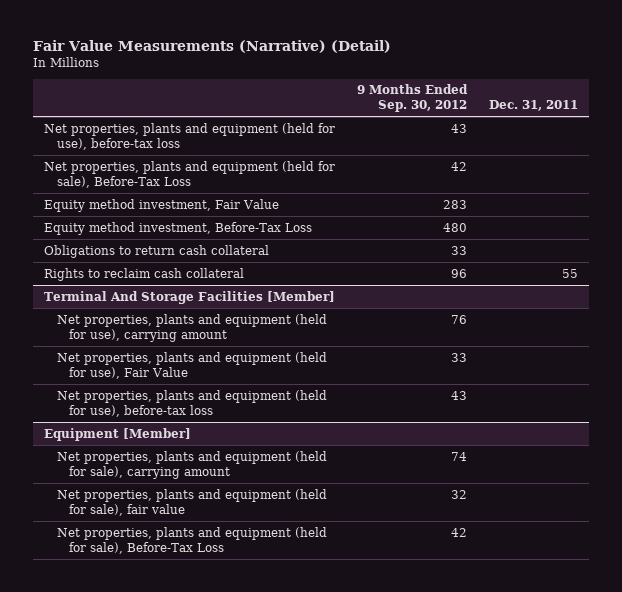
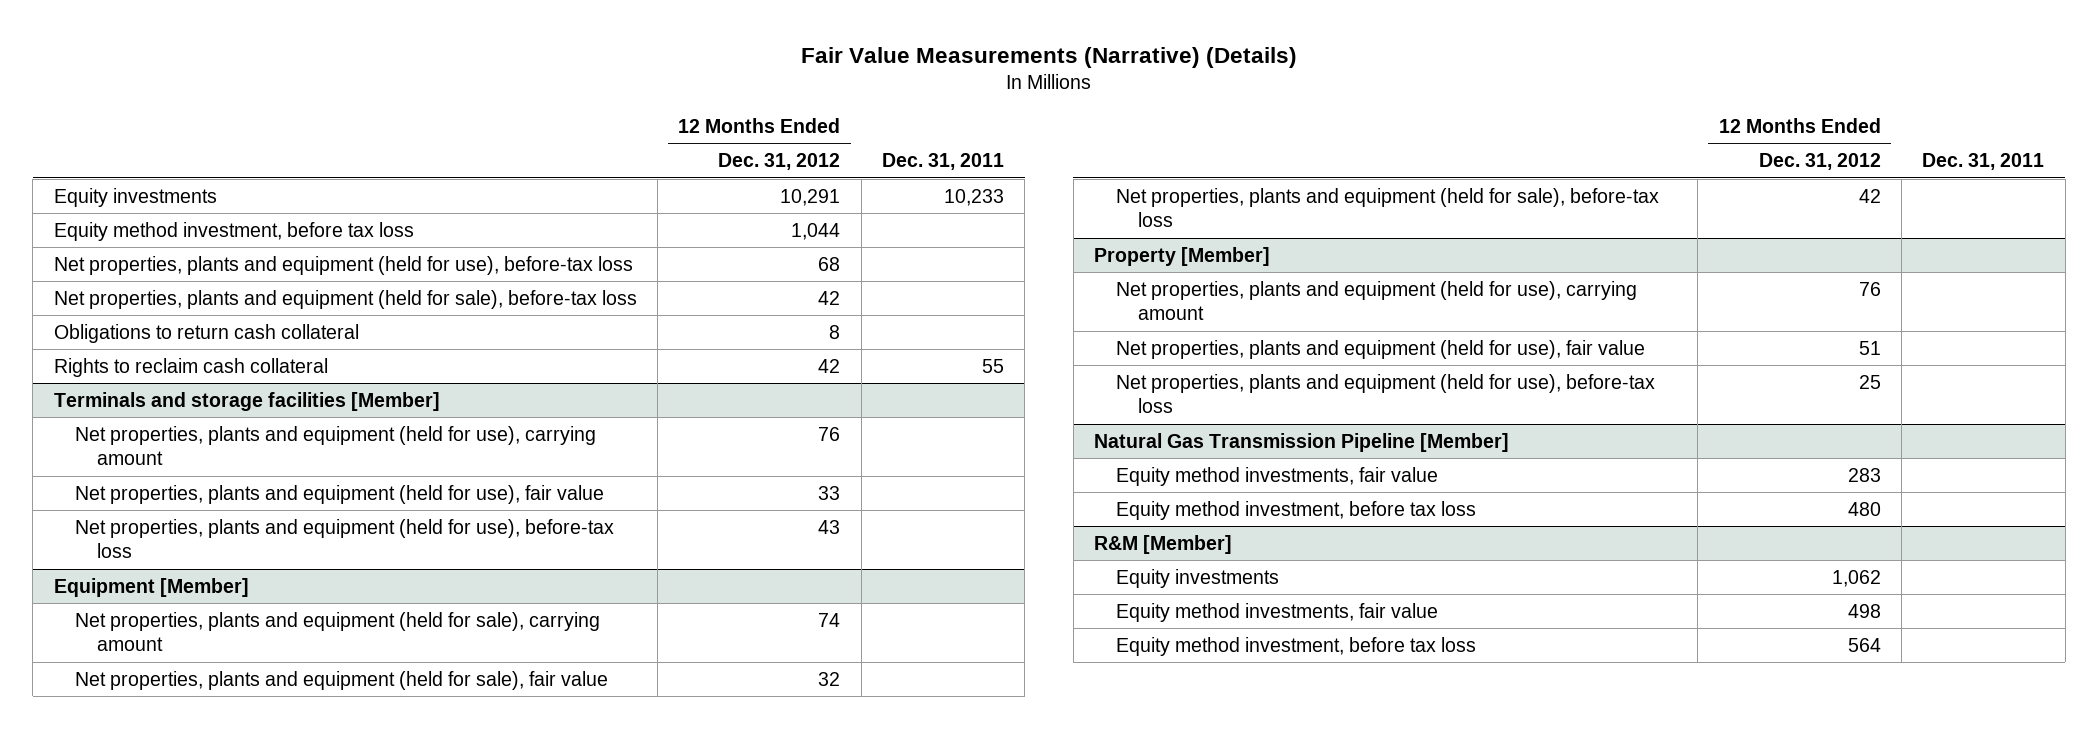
- Fair Value Measurements (Narrative) (Detail)
+ Fair Value Measurements (Narrative) (Details)
- | 9 Months Ended Sep. 30, 2012 | Dec. 31, 2011
+ | 12 Months Ended Dec. 31, 2012 | Dec. 31, 2011
+ Equity investments | 10,291 | 10,233
+ Equity method investment, before tax loss | 1,044 |
- Net properties, plants and equipment (held for sale), Before-Tax Loss | 42 |
- Equity method investment, Fair Value | 283 |
- Equity method investment, Before-Tax Loss | 480 |
+ Net properties, plants and equipment (held for sale), before-tax loss | 42 |
- Terminal And Storage Facilities [Member]
+ Terminals and storage facilities [Member]
- Net properties, plants and equipment (held for use), Fair Value | 33 |
+ Net properties, plants and equipment (held for use), fair value | 33 |
@ Equipment [Member]
- Net properties, plants and equipment (held for sale), Before-Tax Loss | 42 |
+ Net properties, plants and equipment (held for sale), before-tax loss | 42 |
+ Property [Member]
+ Net properties, plants and equipment (held for use), carrying amount | 76 |
+ Net properties, plants and equipment (held for use), fair value | 51 |
+ Net properties, plants and equipment (held for use), before-tax loss | 25 |
+ Natural Gas Transmission Pipeline [Member]
+ Equity method investments, fair value | 283 |
+ Equity method investment, before tax loss | 480 |
+ R&M [Member]
+ Equity investments | 1,062 |
+ Equity method investments, fair value | 498 |
+ Equity method investment, before tax loss | 564 |

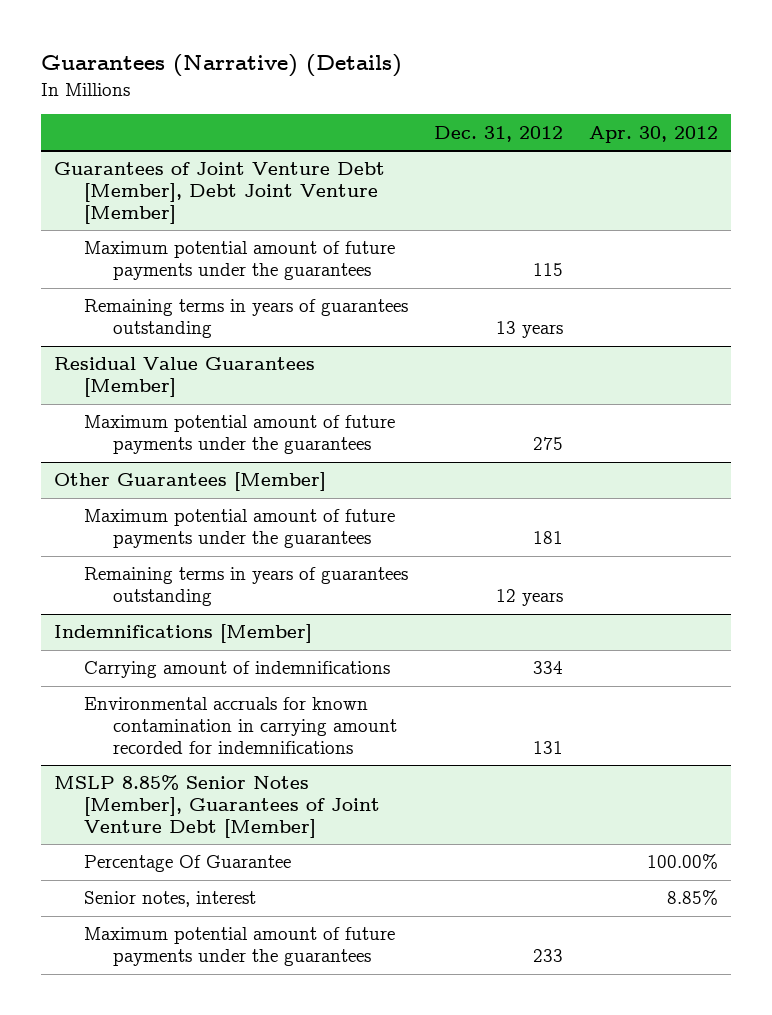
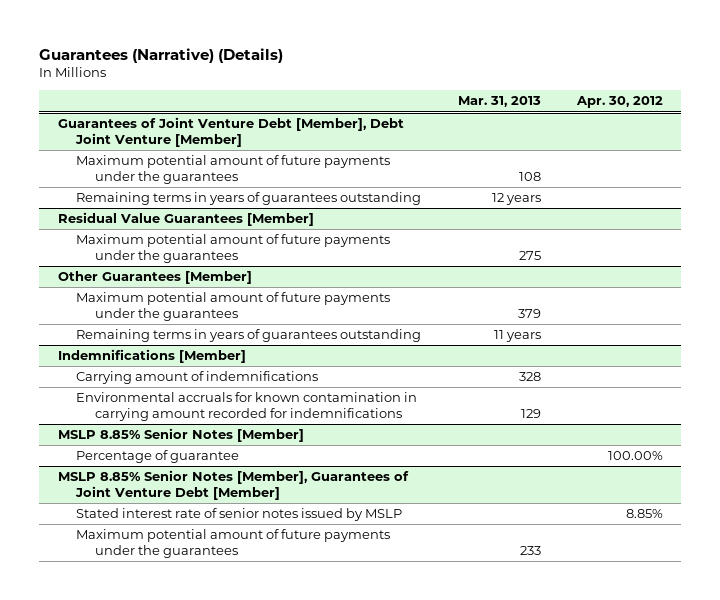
- | Dec. 31, 2012 | Apr. 30, 2012
+ | Mar. 31, 2013 | Apr. 30, 2012
+ MSLP 8.85% Senior Notes [Member]
+ Percentage of guarantee | | 100.00%
@ MSLP 8.85% Senior Notes [Member], Guarantees of Joint Venture Debt [Member]
- Percentage Of Guarantee | | 100.00%
- Senior notes, interest | | 8.85%
+ Stated interest rate of senior notes issued by MSLP | | 8.85%

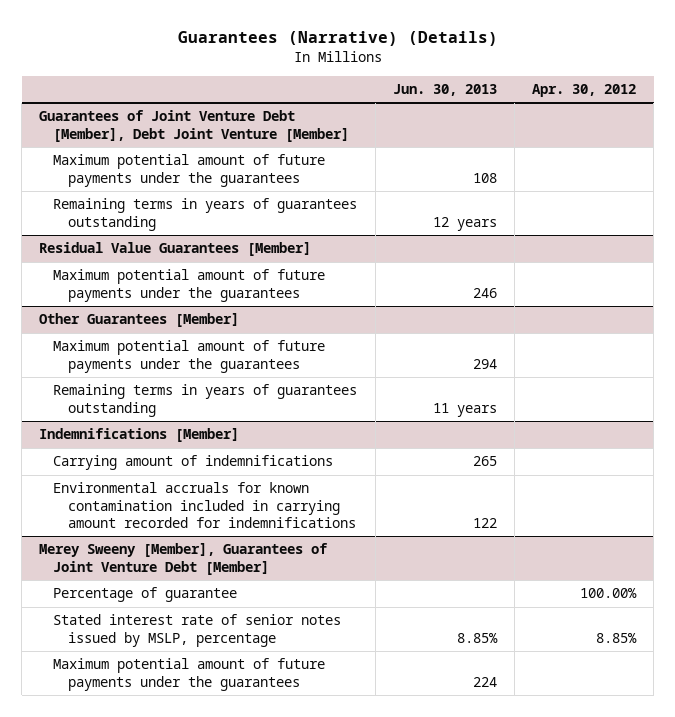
- | Mar. 31, 2013 | Apr. 30, 2012
+ | Jun. 30, 2013 | Apr. 30, 2012
@ Indemnifications [Member]
- Environmental accruals for known contamination in carrying amount recorded for indemnifications | 129 |
- MSLP 8.85% Senior Notes [Member]
@ Indemnifications [Member]
+ Environmental accruals for known contamination included in carrying amount recorded for indemnifications | 122 |
+ Merey Sweeny [Member], Guarantees of Joint Venture Debt [Member]
- MSLP 8.85% Senior Notes [Member], Guarantees of Joint Venture Debt [Member]
- Stated interest rate of senior notes issued by MSLP | | 8.85%
- Maximum potential amount of future payments under the guarantees | 233 |
+ Stated interest rate of senior notes issued by MSLP, percentage | 8.85% | 8.85%
+ Maximum potential amount of future payments under the guarantees | 224 |

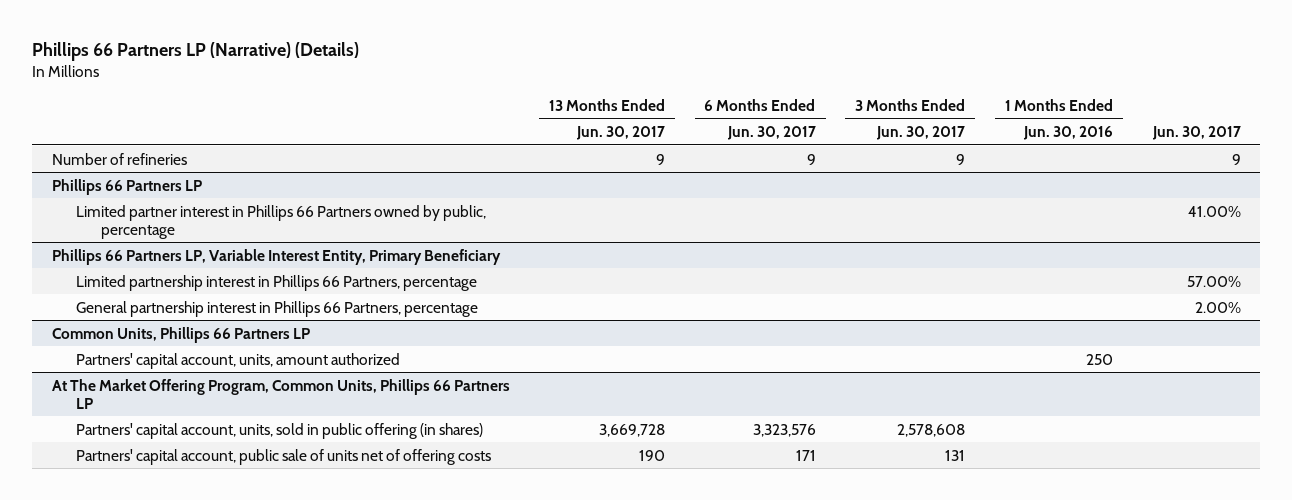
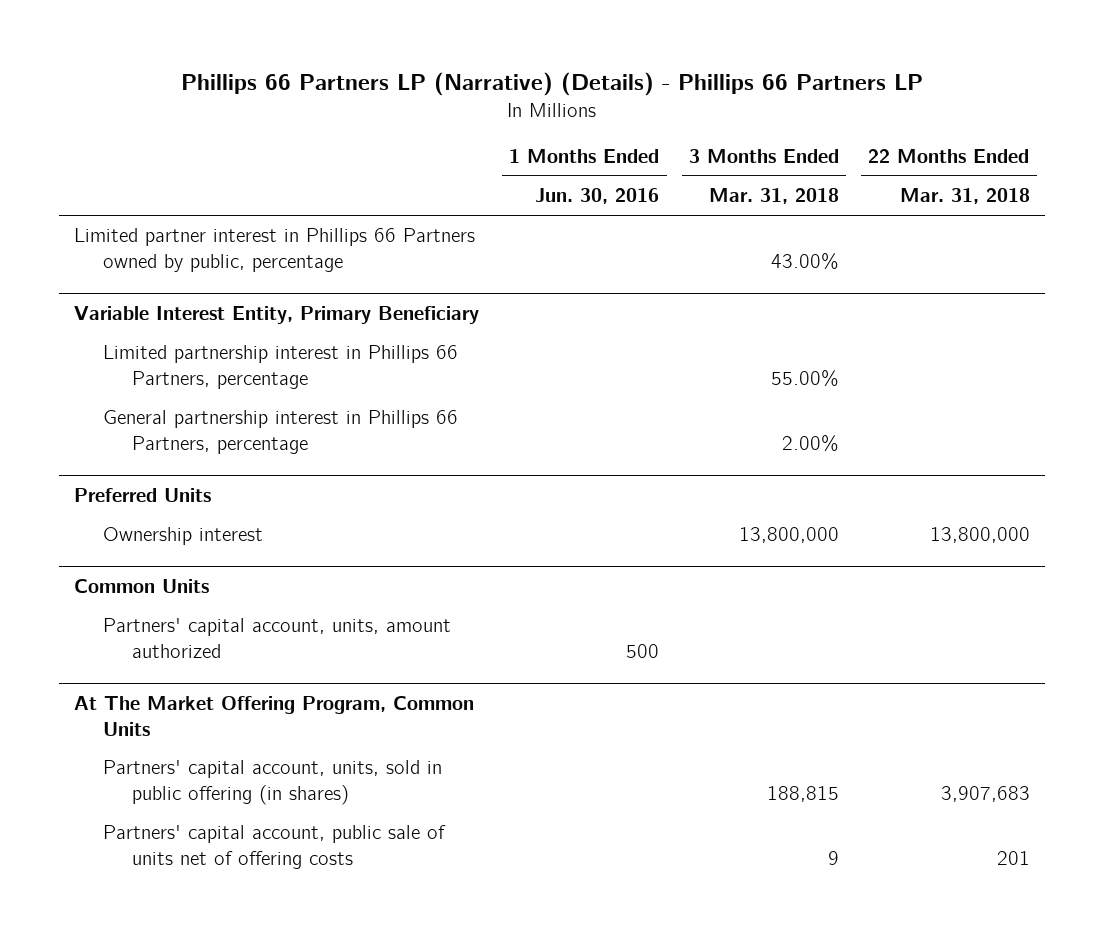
- Phillips 66 Partners LP (Narrative) (Details)
+ Phillips 66 Partners LP (Narrative) (Details) - Phillips 66 Partners LP
- | 13 Months Ended Jun. 30, 2017 | 6 Months Ended Jun. 30, 2017 | 3 Months Ended Jun. 30, 2017 | 1 Months Ended Jun. 30, 2016 | Jun. 30, 2017
+ | 1 Months Ended Jun. 30, 2016 | 3 Months Ended Mar. 31, 2018 | 22 Months Ended Mar. 31, 2018
- Number of refineries | 9 | 9 | 9 | | 9
- Phillips 66 Partners LP
- Limited partner interest in Phillips 66 Partners owned by public, percentage | | | | | 41.00%
- Phillips 66 Partners LP, Variable Interest Entity, Primary Beneficiary
- Limited partnership interest in Phillips 66 Partners, percentage | | | | | 57.00%
- General partnership interest in Phillips 66 Partners, percentage | | | | | 2.00%
- Common Units, Phillips 66 Partners LP
- Partners' capital account, units, amount authorized | | | | 250 |
- At The Market Offering Program, Common Units, Phillips 66 Partners LP
+ Limited partner interest in Phillips 66 Partners owned by public, percentage | | 43.00% |
+ Variable Interest Entity, Primary Beneficiary
+ Limited partnership interest in Phillips 66 Partners, percentage | | 55.00% |
+ General partnership interest in Phillips 66 Partners, percentage | | 2.00% |
+ Preferred Units
+ Ownership interest | | 13,800,000 | 13,800,000
+ Common Units
+ Partners' capital account, units, amount authorized | 500 | |
+ At The Market Offering Program, Common Units

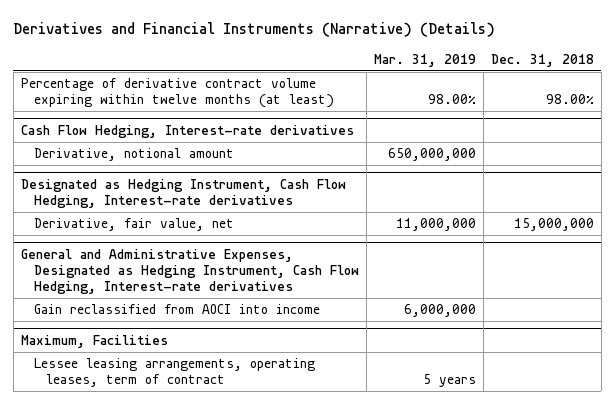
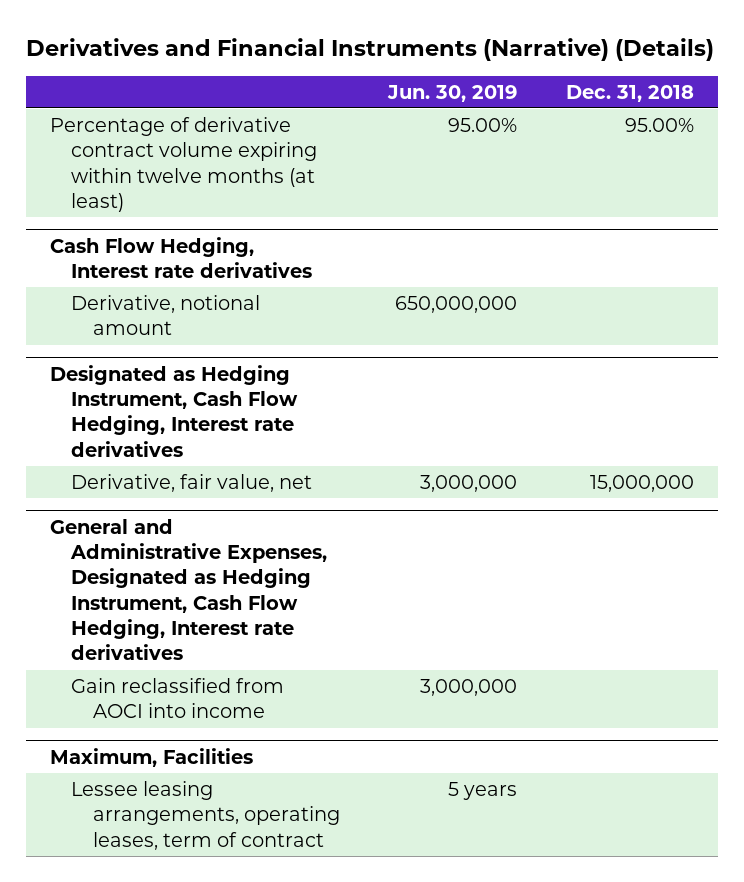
- | Mar. 31, 2019 | Dec. 31, 2018
+ | Jun. 30, 2019 | Dec. 31, 2018
- Percentage of derivative contract volume expiring within twelve months (at least) | 98.00% | 98.00%
- Cash Flow Hedging, Interest-rate derivatives
+ Percentage of derivative contract volume expiring within twelve months (at least) | 95.00% | 95.00%
+ Cash Flow Hedging, Interest rate derivatives
- Designated as Hedging Instrument, Cash Flow Hedging, Interest-rate derivatives
+ Designated as Hedging Instrument, Cash Flow Hedging, Interest rate derivatives
- General and Administrative Expenses, Designated as Hedging Instrument, Cash Flow Hedging, Interest-rate derivatives
+ General and Administrative Expenses, Designated as Hedging Instrument, Cash Flow Hedging, Interest rate derivatives

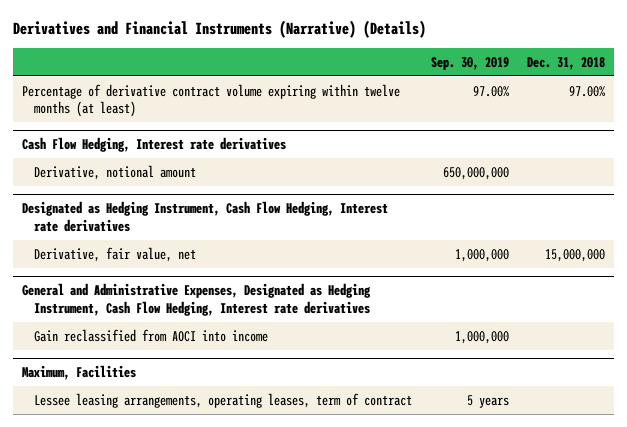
- | Jun. 30, 2019 | Dec. 31, 2018
+ | Sep. 30, 2019 | Dec. 31, 2018
- Percentage of derivative contract volume expiring within twelve months (at least) | 95.00% | 95.00%
+ Percentage of derivative contract volume expiring within twelve months (at least) | 97.00% | 97.00%

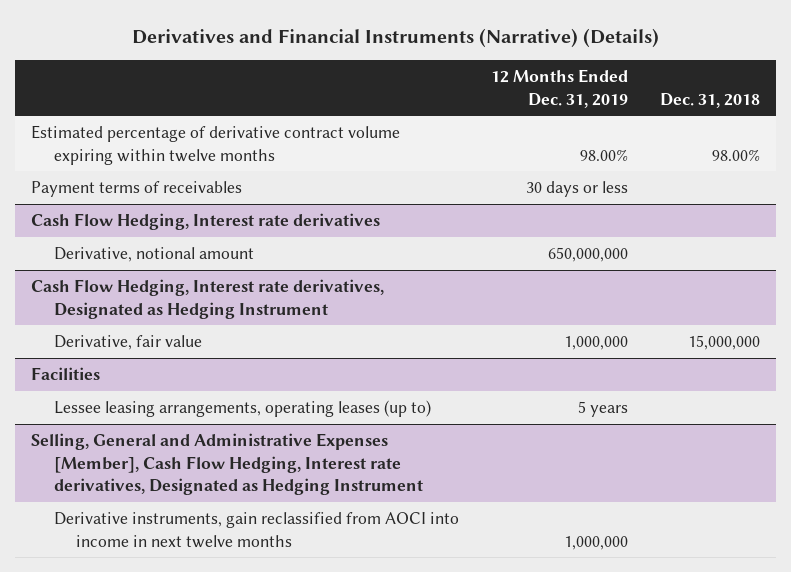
- | Sep. 30, 2019 | Dec. 31, 2018
+ | 12 Months Ended Dec. 31, 2019 | Dec. 31, 2018
- Percentage of derivative contract volume expiring within twelve months (at least) | 97.00% | 97.00%
+ Estimated percentage of derivative contract volume expiring within twelve months | 98.00% | 98.00%
+ Payment terms of receivables | 30 days or less |
- Designated as Hedging Instrument, Cash Flow Hedging, Interest rate derivatives
- Derivative, fair value, net | 1,000,000 | 15,000,000
- General and Administrative Expenses, Designated as Hedging Instrument, Cash Flow Hedging, Interest rate derivatives
- Gain reclassified from AOCI into income | 1,000,000 |
- Maximum, Facilities
- Lessee leasing arrangements, operating leases, term of contract | 5 years |
+ Cash Flow Hedging, Interest rate derivatives, Designated as Hedging Instrument
+ Derivative, fair value | 1,000,000 | 15,000,000
+ Facilities
+ Lessee leasing arrangements, operating leases (up to) | 5 years |
+ Selling, General and Administrative Expenses [Member], Cash Flow Hedging, Interest rate derivatives, Designated as Hedging Instrument
+ Derivative instruments, gain reclassified from AOCI into income in next twelve months | 1,000,000 |

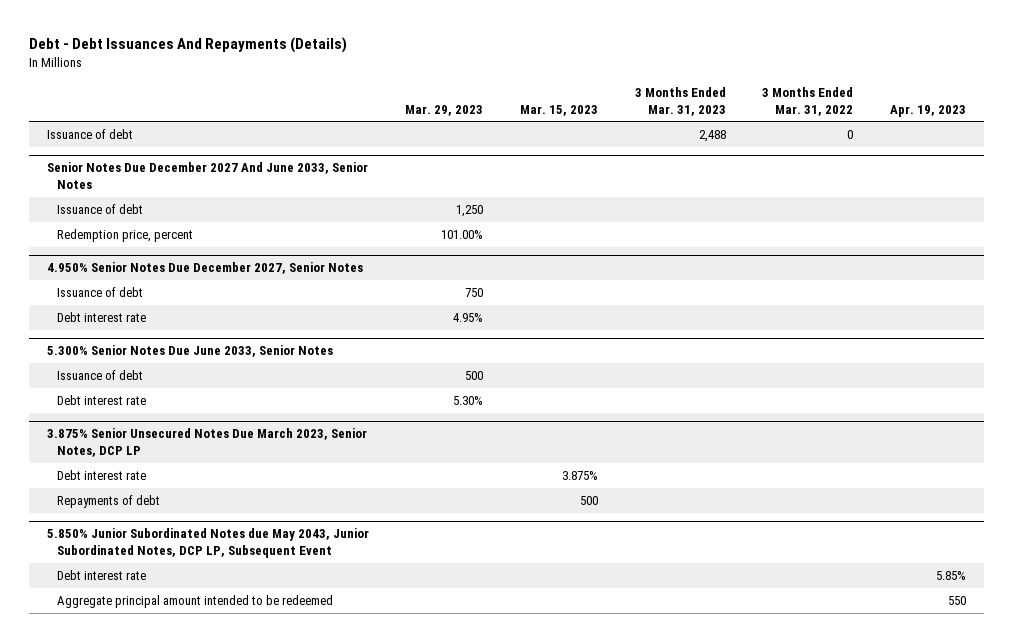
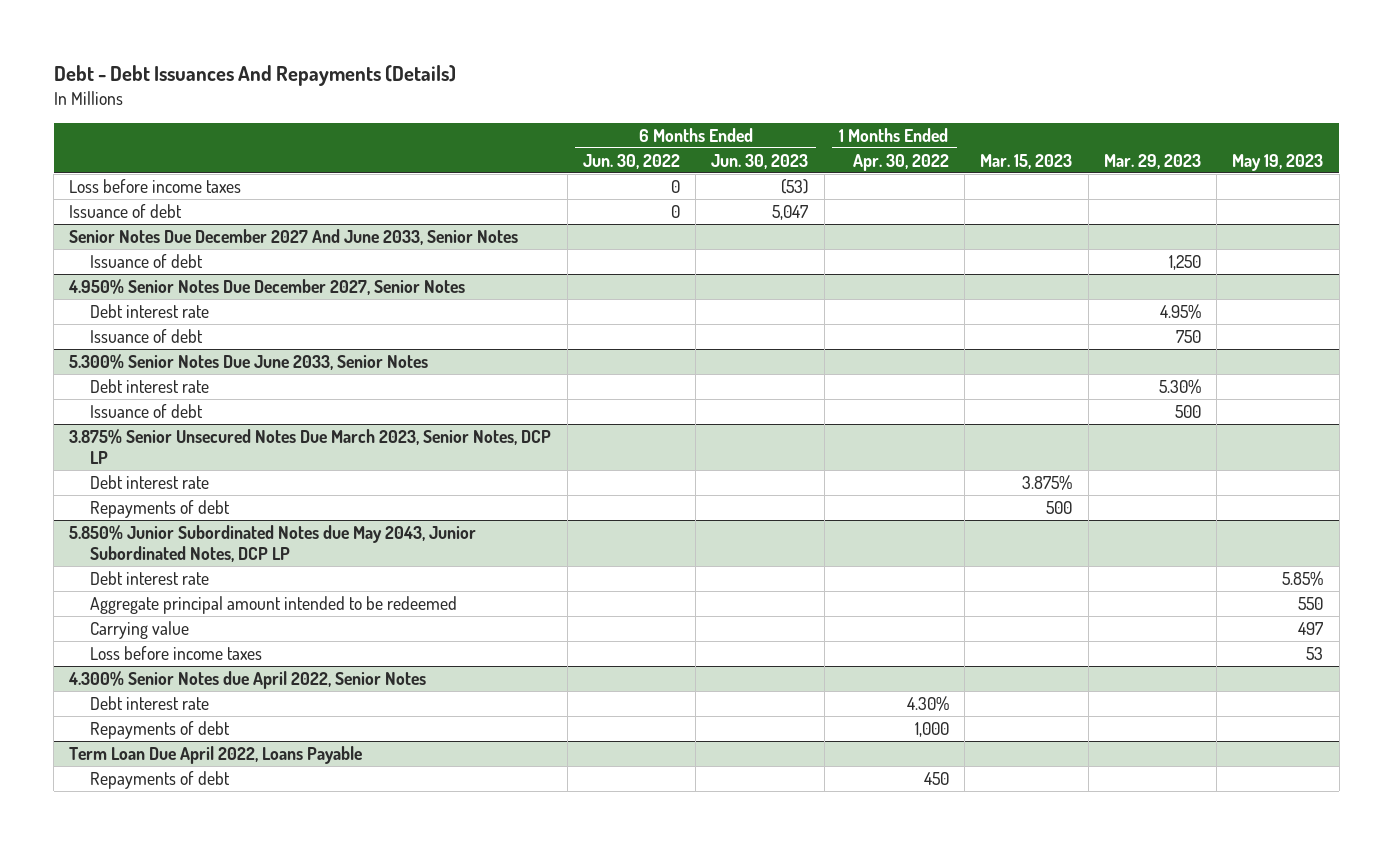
- | Mar. 29, 2023 | Mar. 15, 2023 | 3 Months Ended Mar. 31, 2023 | 3 Months Ended Mar. 31, 2022 | Apr. 19, 2023
+ | 6 Months Ended Jun. 30, 2022 | 6 Months Ended Jun. 30, 2023 | 1 Months Ended Apr. 30, 2022 | Mar. 15, 2023 | Mar. 29, 2023 | May 19, 2023
+ Loss before income taxes | 0 | (53) | | | |
@ Senior Notes Due December 2027 And June 2033, Senior Notes
- Redemption price, percent | 101.00% | | | |
@ 4.950% Senior Notes Due December 2027, Senior Notes
moved down: Issuance of debt | | | | | 750 |
@ 5.300% Senior Notes Due June 2033, Senior Notes
moved down: Issuance of debt | | | | | 500 |
- 5.850% Junior Subordinated Notes due May 2043, Junior Subordinated Notes, DCP LP, Subsequent Event
+ 5.850% Junior Subordinated Notes due May 2043, Junior Subordinated Notes, DCP LP
+ Carrying value | | | | | | 497
+ Loss before income taxes | | | | | | 53
+ 4.300% Senior Notes due April 2022, Senior Notes
+ Debt interest rate | | | 4.30% | | |
+ Repayments of debt | | | 1,000 | | |
+ Term Loan Due April 2022, Loans Payable
+ Repayments of debt | | | 450 | | |

